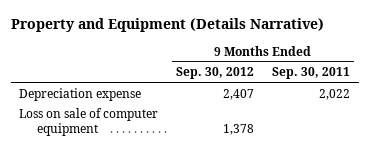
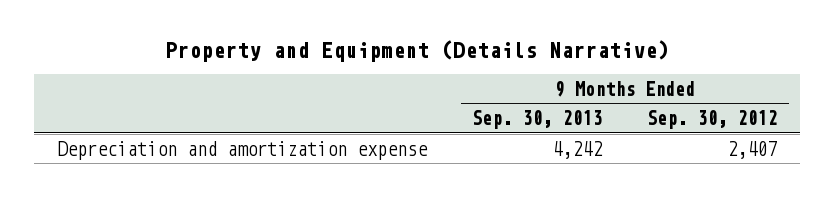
- | 9 Months Ended Sep. 30, 2012 | 9 Months Ended Sep. 30, 2011
+ | 9 Months Ended Sep. 30, 2013 | 9 Months Ended Sep. 30, 2012
- Depreciation expense | 2,407 | 2,022
- Loss on sale of computer equipment | 1,378 |
+ Depreciation and amortization expense | 4,242 | 2,407

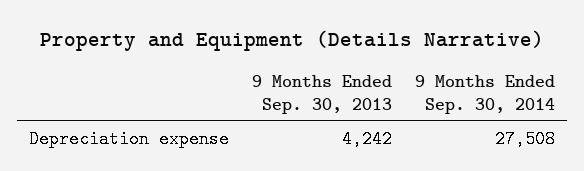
- | 9 Months Ended Sep. 30, 2013 | 9 Months Ended Sep. 30, 2012
+ | 9 Months Ended Sep. 30, 2013 | 9 Months Ended Sep. 30, 2014
- Depreciation and amortization expense | 4,242 | 2,407
+ Depreciation expense | 4,242 | 27,508

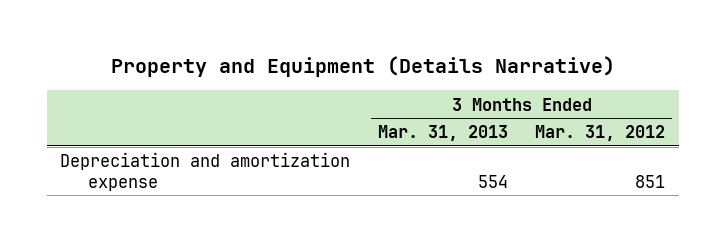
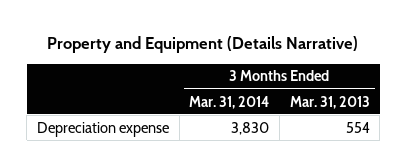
- | 3 Months Ended Mar. 31, 2013 | 3 Months Ended Mar. 31, 2012
+ | 3 Months Ended Mar. 31, 2014 | 3 Months Ended Mar. 31, 2013
- Depreciation and amortization expense | 554 | 851
+ Depreciation expense | 3,830 | 554

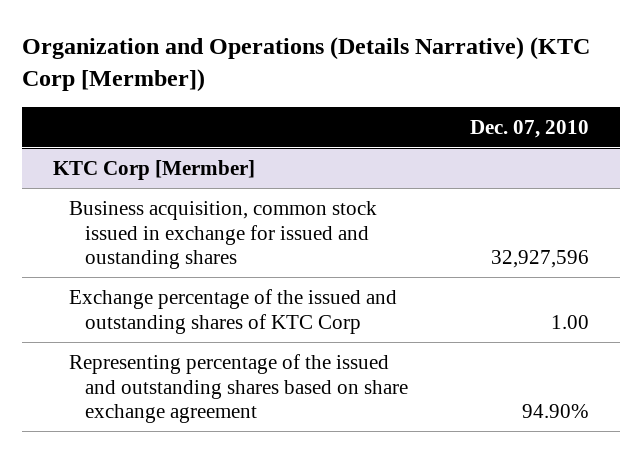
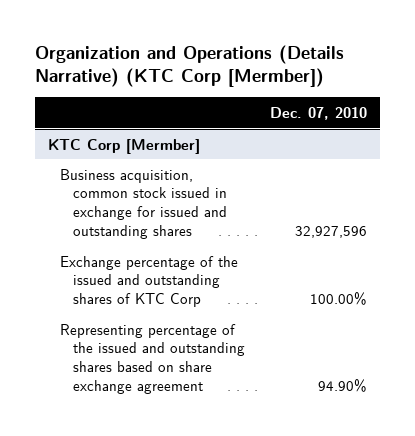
@ KTC Corp [Mermber]
- Business acquisition, common stock issued in exchange for issued and oustanding shares | 32,927,596
- Exchange percentage of the issued and outstanding shares of KTC Corp | 1.00
+ Business acquisition, common stock issued in exchange for issued and outstanding shares | 32,927,596
+ Exchange percentage of the issued and outstanding shares of KTC Corp | 100.00%

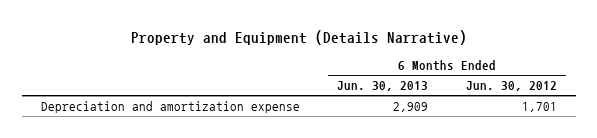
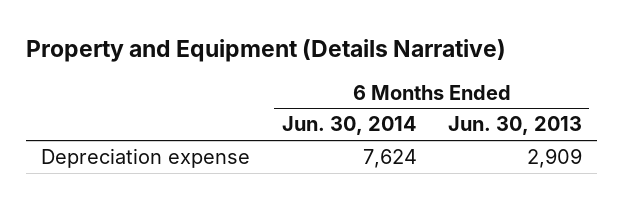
- | 6 Months Ended Jun. 30, 2013 | 6 Months Ended Jun. 30, 2012
+ | 6 Months Ended Jun. 30, 2014 | 6 Months Ended Jun. 30, 2013
- Depreciation and amortization expense | 2,909 | 1,701
+ Depreciation expense | 7,624 | 2,909

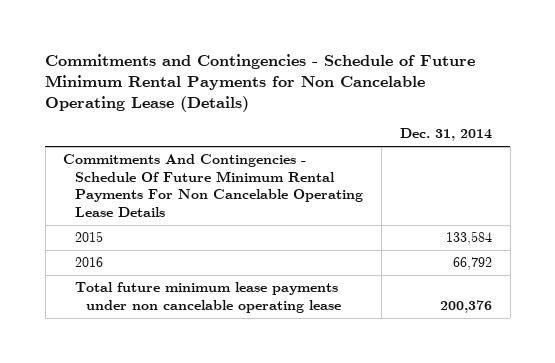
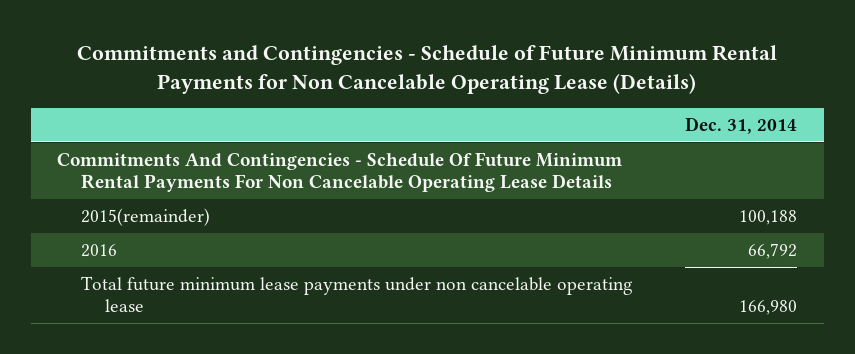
- 2015 | 133,584
+ 2015(remainder) | 100,188
- Total future minimum lease payments under non cancelable operating lease | 200,376
+ Total future minimum lease payments under non cancelable operating lease | 166,980

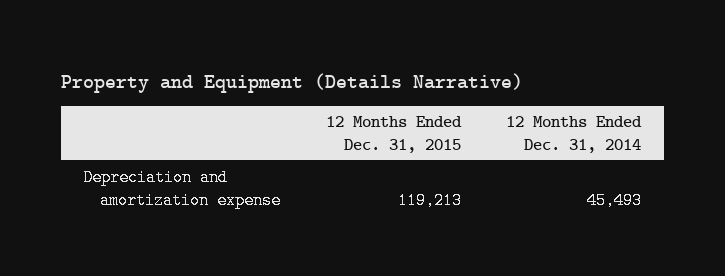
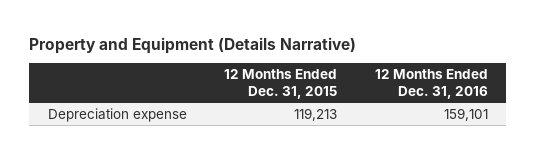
- | 12 Months Ended Dec. 31, 2015 | 12 Months Ended Dec. 31, 2014
+ | 12 Months Ended Dec. 31, 2015 | 12 Months Ended Dec. 31, 2016
- Depreciation and amortization expense | 119,213 | 45,493
+ Depreciation expense | 119,213 | 159,101

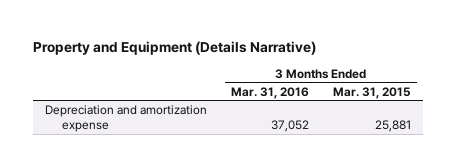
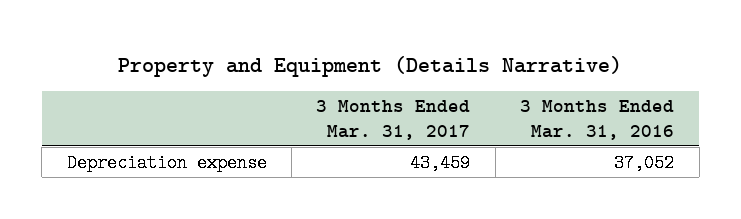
- | 3 Months Ended Mar. 31, 2016 | 3 Months Ended Mar. 31, 2015
+ | 3 Months Ended Mar. 31, 2017 | 3 Months Ended Mar. 31, 2016
- Depreciation and amortization expense | 37,052 | 25,881
+ Depreciation expense | 43,459 | 37,052

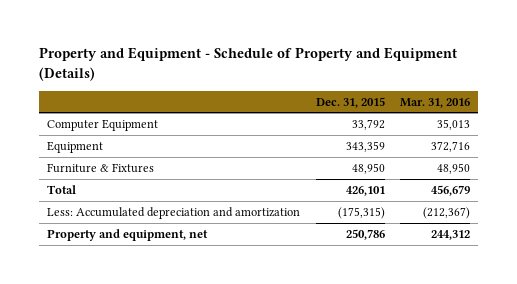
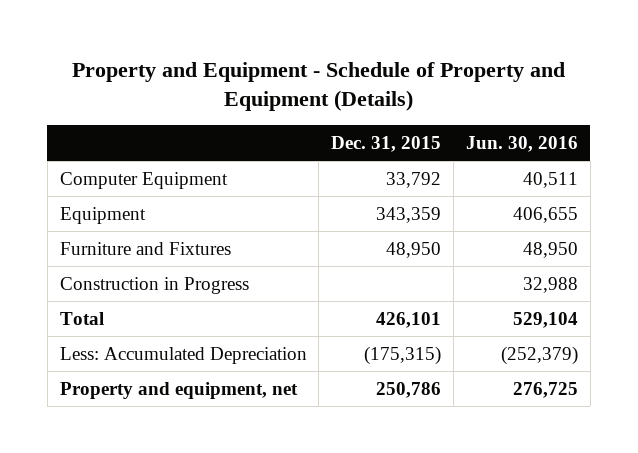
- | Dec. 31, 2015 | Mar. 31, 2016
+ | Dec. 31, 2015 | Jun. 30, 2016
- Furniture & Fixtures | 48,950 | 48,950
+ Furniture and Fixtures | 48,950 | 48,950
+ Construction in Progress | | 32,988
- Less: Accumulated depreciation and amortization | (175,315) | (212,367)
+ Less: Accumulated Depreciation | (175,315) | (252,379)

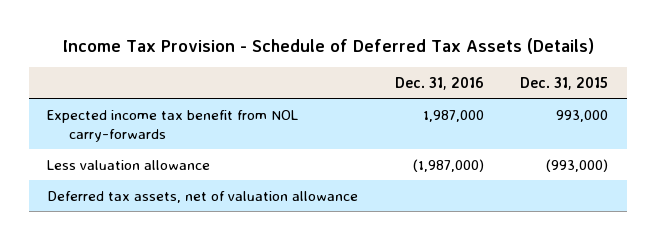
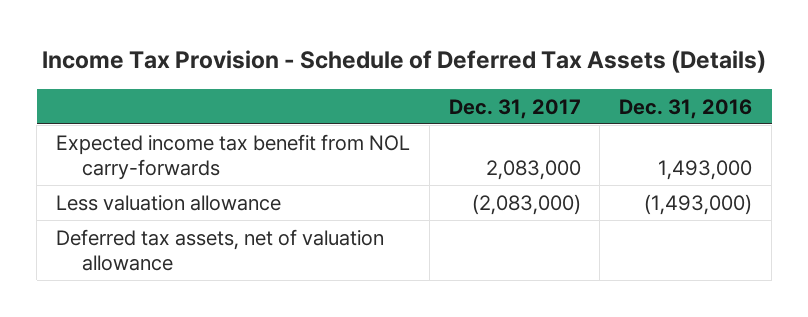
- | Dec. 31, 2016 | Dec. 31, 2015
+ | Dec. 31, 2017 | Dec. 31, 2016
- Expected income tax benefit from NOL carry-forwards | 1,987,000 | 993,000
- Less valuation allowance | (1,987,000) | (993,000)
+ Expected income tax benefit from NOL carry-forwards | 2,083,000 | 1,493,000
+ Less valuation allowance | (2,083,000) | (1,493,000)

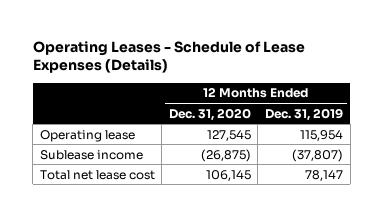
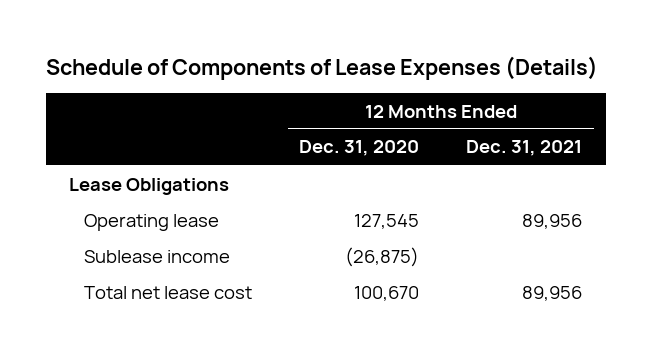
- Operating Leases - Schedule of Lease Expenses (Details)
+ Schedule of Components of Lease Expenses (Details)
- | 12 Months Ended Dec. 31, 2020 | 12 Months Ended Dec. 31, 2019
+ | 12 Months Ended Dec. 31, 2020 | 12 Months Ended Dec. 31, 2021
+ Lease Obligations
- Total net lease cost | 106,145 | 78,147
+ Total net lease cost | 100,670 | 89,956

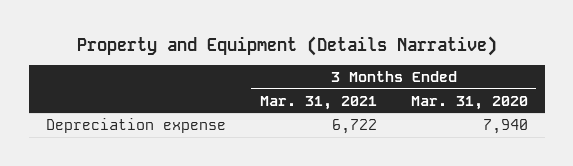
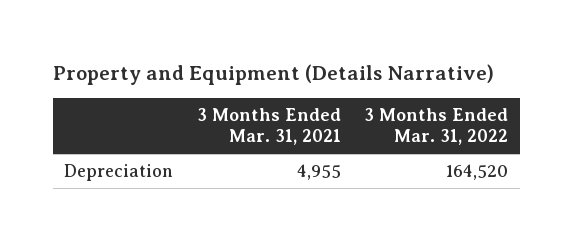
- | 3 Months Ended Mar. 31, 2021 | 3 Months Ended Mar. 31, 2020
+ | 3 Months Ended Mar. 31, 2021 | 3 Months Ended Mar. 31, 2022
- Depreciation expense | 6,722 | 7,940
+ Depreciation | 4,955 | 164,520

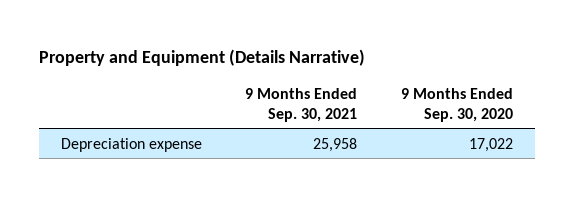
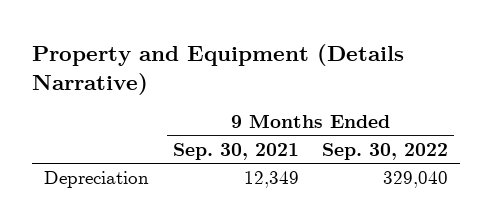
- | 9 Months Ended Sep. 30, 2021 | 9 Months Ended Sep. 30, 2020
+ | 9 Months Ended Sep. 30, 2021 | 9 Months Ended Sep. 30, 2022
- Depreciation expense | 25,958 | 17,022
+ Depreciation | 12,349 | 329,040

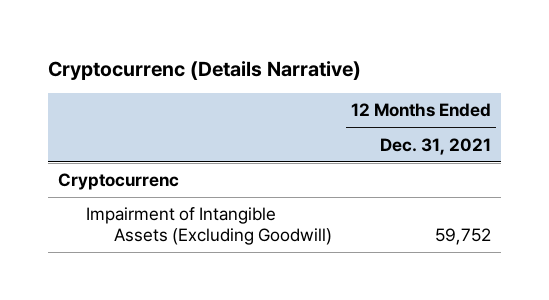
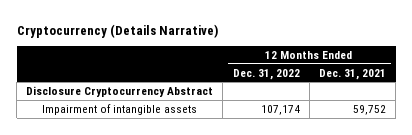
- Cryptocurrenc (Details Narrative)
+ Cryptocurrency (Details Narrative)
- | 12 Months Ended Dec. 31, 2021
+ | 12 Months Ended Dec. 31, 2022 | 12 Months Ended Dec. 31, 2021
- Cryptocurrenc
- Impairment of Intangible Assets (Excluding Goodwill) | 59,752
+ Disclosure Cryptocurrency Abstract
+ Impairment of intangible assets | 107,174 | 59,752

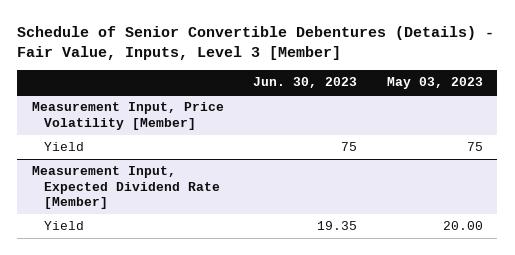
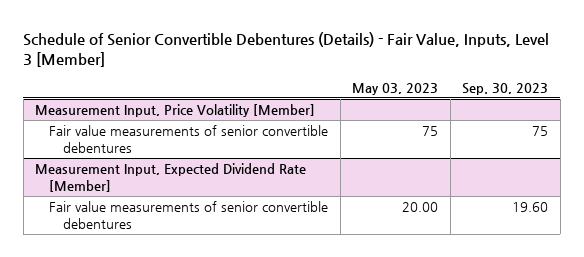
- | Jun. 30, 2023 | May 03, 2023
+ | May 03, 2023 | Sep. 30, 2023
@ Measurement Input, Price Volatility [Member]
- Yield | 75 | 75
+ Fair value measurements of senior convertible debentures | 75 | 75
@ Measurement Input, Expected Dividend Rate [Member]
- Yield | 19.35 | 20.00
+ Fair value measurements of senior convertible debentures | 20.00 | 19.60

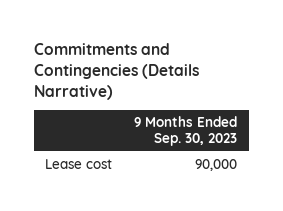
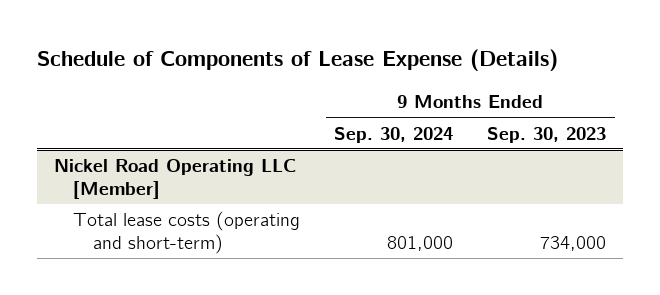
- Commitments and Contingencies (Details Narrative)
+ Schedule of Components of Lease Expense (Details)
- | 9 Months Ended Sep. 30, 2023
+ | 9 Months Ended Sep. 30, 2024 | 9 Months Ended Sep. 30, 2023
- Lease cost | 90,000
+ Nickel Road Operating LLC [Member]
+ Total lease costs (operating and short-term) | 801,000 | 734,000

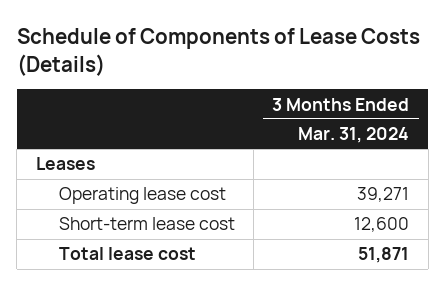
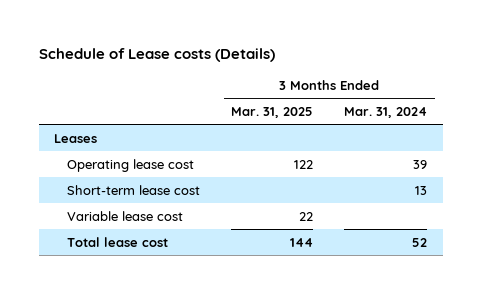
- Schedule of Components of Lease Costs (Details)
+ Schedule of Lease costs (Details)
- | 3 Months Ended Mar. 31, 2024
+ | 3 Months Ended Mar. 31, 2025 | 3 Months Ended Mar. 31, 2024
- Operating lease cost | 39,271
- Short-term lease cost | 12,600
- Total lease cost | 51,871
+ Operating lease cost | 122 | 39
+ Short-term lease cost | | 13
+ Variable lease cost | 22 |
+ Total lease cost | 144 | 52

